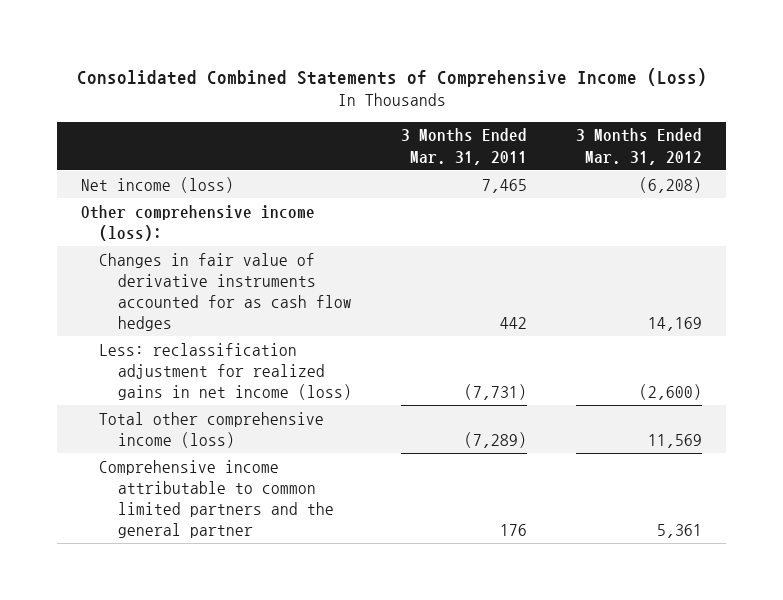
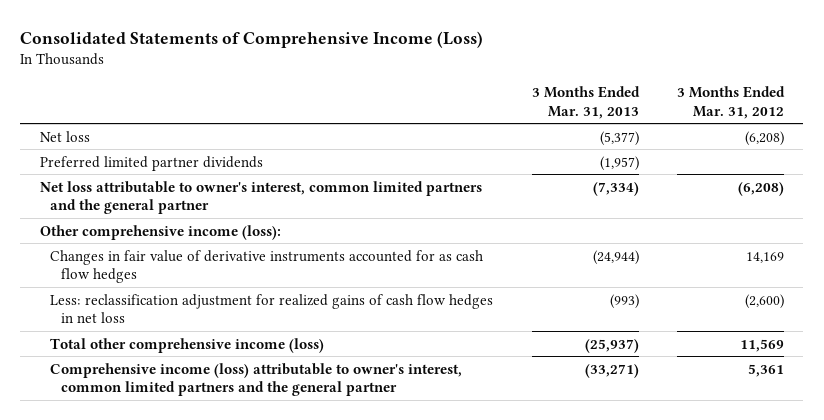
- Consolidated Combined Statements of Comprehensive Income (Loss)
+ Consolidated Statements of Comprehensive Income (Loss)
- | 3 Months Ended Mar. 31, 2011 | 3 Months Ended Mar. 31, 2012
+ | 3 Months Ended Mar. 31, 2013 | 3 Months Ended Mar. 31, 2012
- Net income (loss) | 7,465 | (6,208)
+ Net loss | (5,377) | (6,208)
+ Preferred limited partner dividends | (1,957) |
+ Net loss attributable to owner's interest, common limited partners and the general partner | (7,334) | (6,208)
- Less: reclassification adjustment for realized gains in net income (loss) | (7,731) | (2,600)
+ Less: reclassification adjustment for realized gains of cash flow hedges in net loss | (993) | (2,600)
- Comprehensive income attributable to common limited partners and the general partner | 176 | 5,361
+ Comprehensive income (loss) attributable to owner's interest, common limited partners and the general partner | (33,271) | 5,361

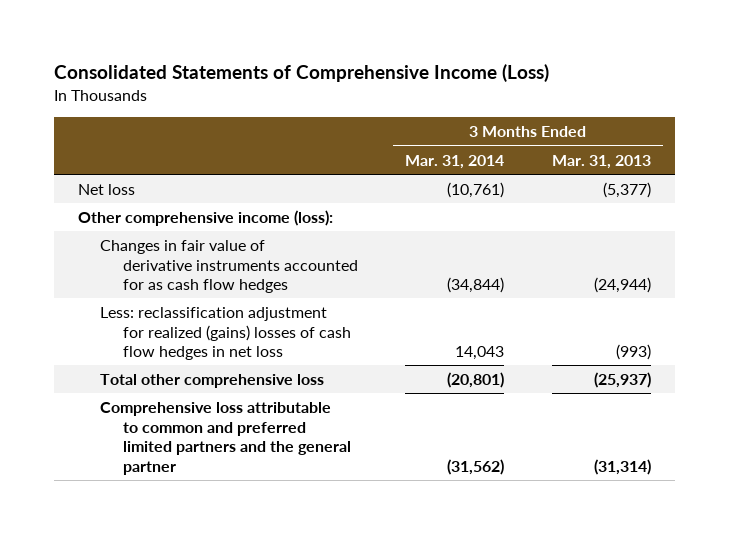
- | 3 Months Ended Mar. 31, 2013 | 3 Months Ended Mar. 31, 2012
+ | 3 Months Ended Mar. 31, 2014 | 3 Months Ended Mar. 31, 2013
- Preferred limited partner dividends | (1,957) |
- Net loss attributable to owner's interest, common limited partners and the general partner | (7,334) | (6,208)
- Less: reclassification adjustment for realized gains of cash flow hedges in net loss | (993) | (2,600)
- Total other comprehensive income (loss) | (25,937) | 11,569
- Comprehensive income (loss) attributable to owner's interest, common limited partners and the general partner | (33,271) | 5,361
+ Less: reclassification adjustment for realized (gains) losses of cash flow hedges in net loss | 14,043 | (993)
+ Total other comprehensive loss | (20,801) | (25,937)
+ Comprehensive loss attributable to common and preferred limited partners and the general partner | (31,562) | (31,314)

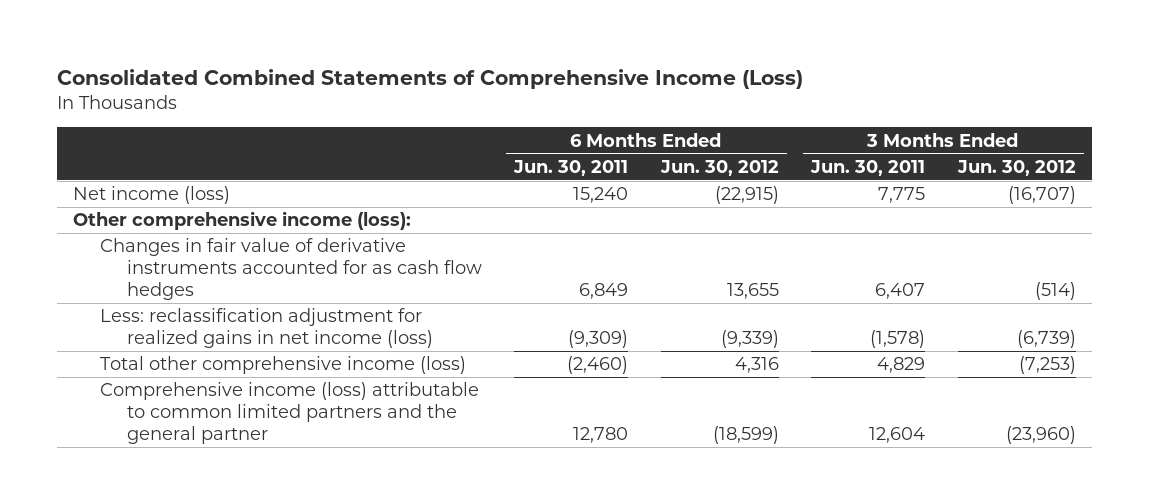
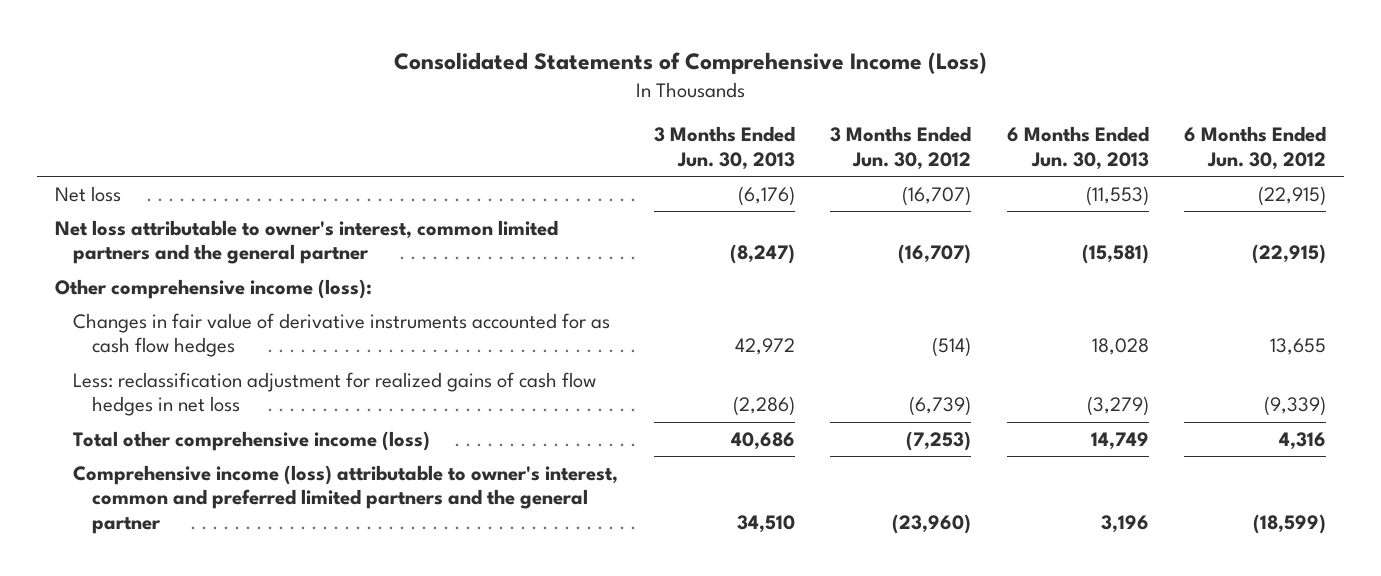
- Consolidated Combined Statements of Comprehensive Income (Loss)
+ Consolidated Statements of Comprehensive Income (Loss)
- | 6 Months Ended Jun. 30, 2011 | 6 Months Ended Jun. 30, 2012 | 3 Months Ended Jun. 30, 2011 | 3 Months Ended Jun. 30, 2012
+ | 3 Months Ended Jun. 30, 2013 | 3 Months Ended Jun. 30, 2012 | 6 Months Ended Jun. 30, 2013 | 6 Months Ended Jun. 30, 2012
- Net income (loss) | 15,240 | (22,915) | 7,775 | (16,707)
+ Net loss | (6,176) | (16,707) | (11,553) | (22,915)
+ Net loss attributable to owner's interest, common limited partners and the general partner | (8,247) | (16,707) | (15,581) | (22,915)
- Less: reclassification adjustment for realized gains in net income (loss) | (9,309) | (9,339) | (1,578) | (6,739)
+ Less: reclassification adjustment for realized gains of cash flow hedges in net loss | (2,286) | (6,739) | (3,279) | (9,339)
- Comprehensive income (loss) attributable to common limited partners and the general partner | 12,780 | (18,599) | 12,604 | (23,960)
+ Comprehensive income (loss) attributable to owner's interest, common and preferred limited partners and the general partner | 34,510 | (23,960) | 3,196 | (18,599)

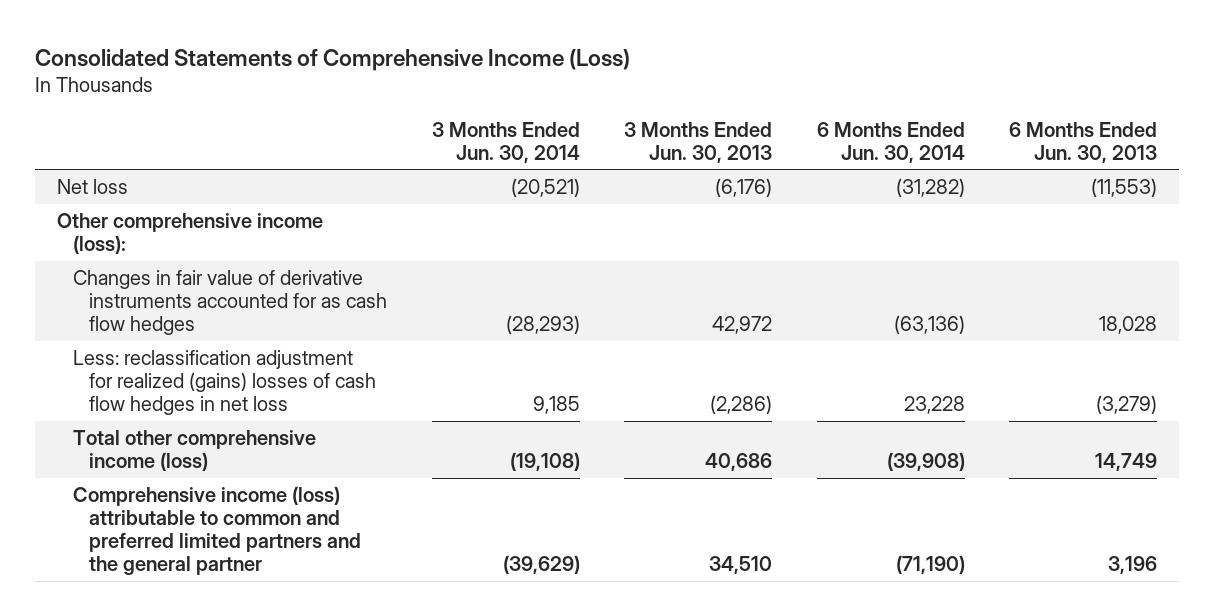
- | 3 Months Ended Jun. 30, 2013 | 3 Months Ended Jun. 30, 2012 | 6 Months Ended Jun. 30, 2013 | 6 Months Ended Jun. 30, 2012
+ | 3 Months Ended Jun. 30, 2014 | 3 Months Ended Jun. 30, 2013 | 6 Months Ended Jun. 30, 2014 | 6 Months Ended Jun. 30, 2013
- Net loss attributable to owner's interest, common limited partners and the general partner | (8,247) | (16,707) | (15,581) | (22,915)
- Less: reclassification adjustment for realized gains of cash flow hedges in net loss | (2,286) | (6,739) | (3,279) | (9,339)
+ Less: reclassification adjustment for realized (gains) losses of cash flow hedges in net loss | 9,185 | (2,286) | 23,228 | (3,279)
- Comprehensive income (loss) attributable to owner's interest, common and preferred limited partners and the general partner | 34,510 | (23,960) | 3,196 | (18,599)
+ Comprehensive income (loss) attributable to common and preferred limited partners and the general partner | (39,629) | 34,510 | (71,190) | 3,196

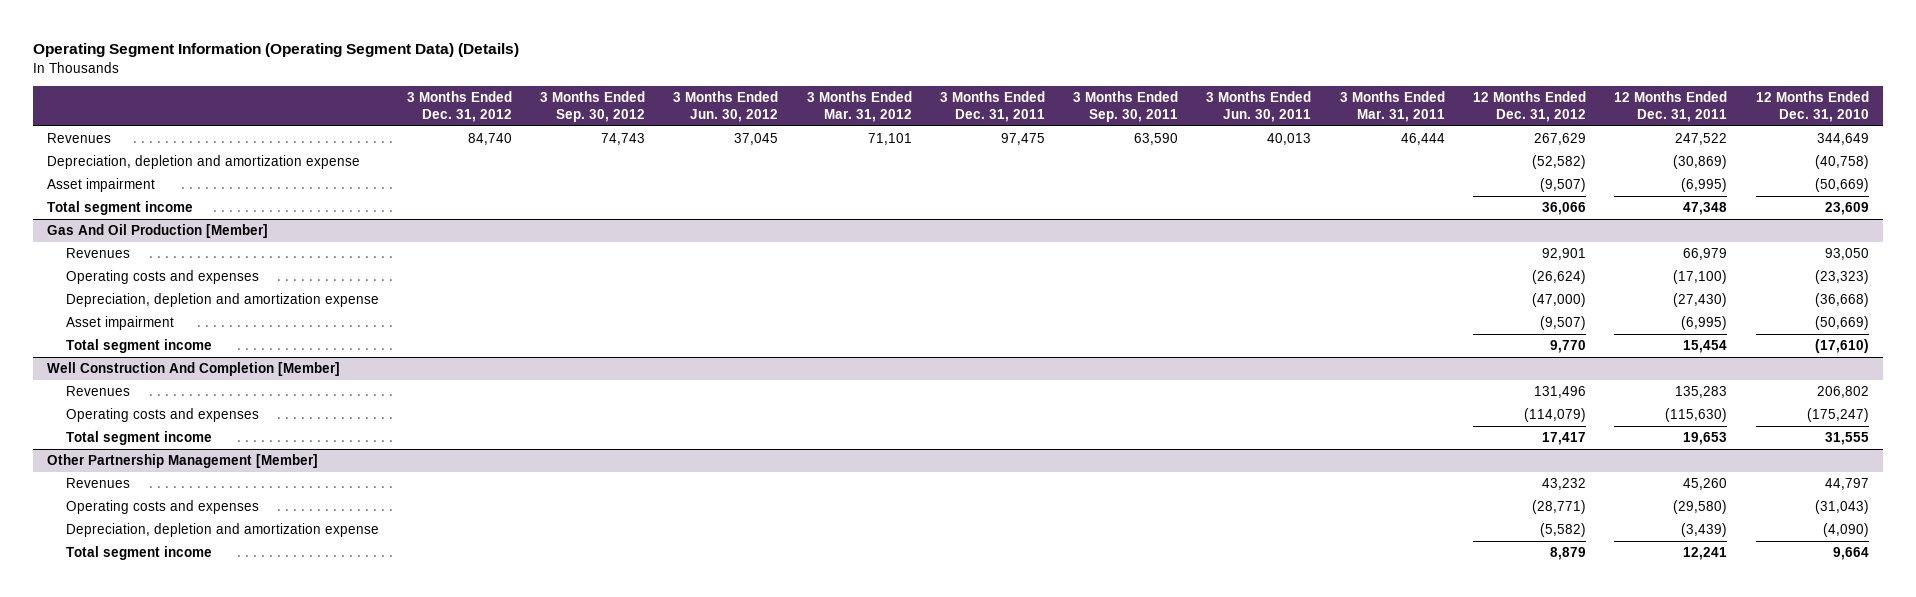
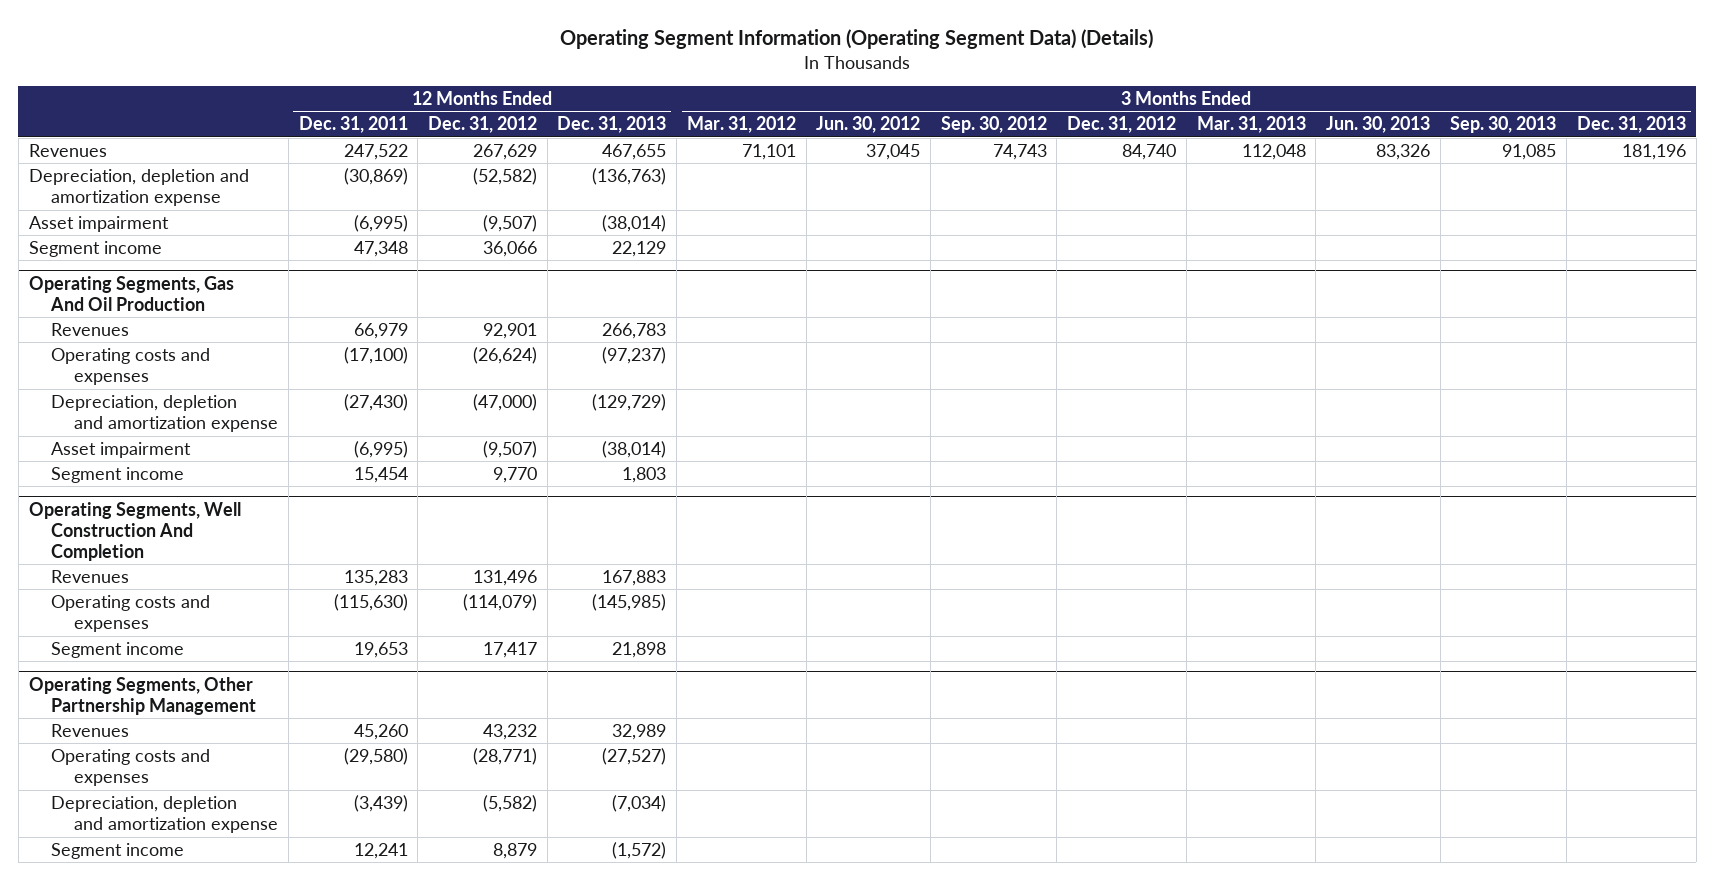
- | 3 Months Ended Dec. 31, 2012 | 3 Months Ended Sep. 30, 2012 | 3 Months Ended Jun. 30, 2012 | 3 Months Ended Mar. 31, 2012 | 3 Months Ended Dec. 31, 2011 | 3 Months Ended Sep. 30, 2011 | 3 Months Ended Jun. 30, 2011 | 3 Months Ended Mar. 31, 2011 | 12 Months Ended Dec. 31, 2012 | 12 Months Ended Dec. 31, 2011 | 12 Months Ended Dec. 31, 2010
+ | 12 Months Ended Dec. 31, 2011 | 12 Months Ended Dec. 31, 2012 | 12 Months Ended Dec. 31, 2013 | 3 Months Ended Mar. 31, 2012 | 3 Months Ended Jun. 30, 2012 | 3 Months Ended Sep. 30, 2012 | 3 Months Ended Dec. 31, 2012 | 3 Months Ended Mar. 31, 2013 | 3 Months Ended Jun. 30, 2013 | 3 Months Ended Sep. 30, 2013 | 3 Months Ended Dec. 31, 2013
- Total segment income | | | | | | | | | 36,066 | 47,348 | 23,609
- Gas And Oil Production [Member]
+ Segment income | 47,348 | 36,066 | 22,129 | | | | | | | |
+ Operating Segments, Gas And Oil Production
- Total segment income | | | | | | | | | 9,770 | 15,454 | (17,610)
- Well Construction And Completion [Member]
+ Segment income | 15,454 | 9,770 | 1,803 | | | | | | | |
+ Operating Segments, Well Construction And Completion
- Total segment income | | | | | | | | | 17,417 | 19,653 | 31,555
- Other Partnership Management [Member]
+ Segment income | 19,653 | 17,417 | 21,898 | | | | | | | |
+ Operating Segments, Other Partnership Management
- Total segment income | | | | | | | | | 8,879 | 12,241 | 9,664
+ Segment income | 12,241 | 8,879 | (1,572) | | | | | | | |

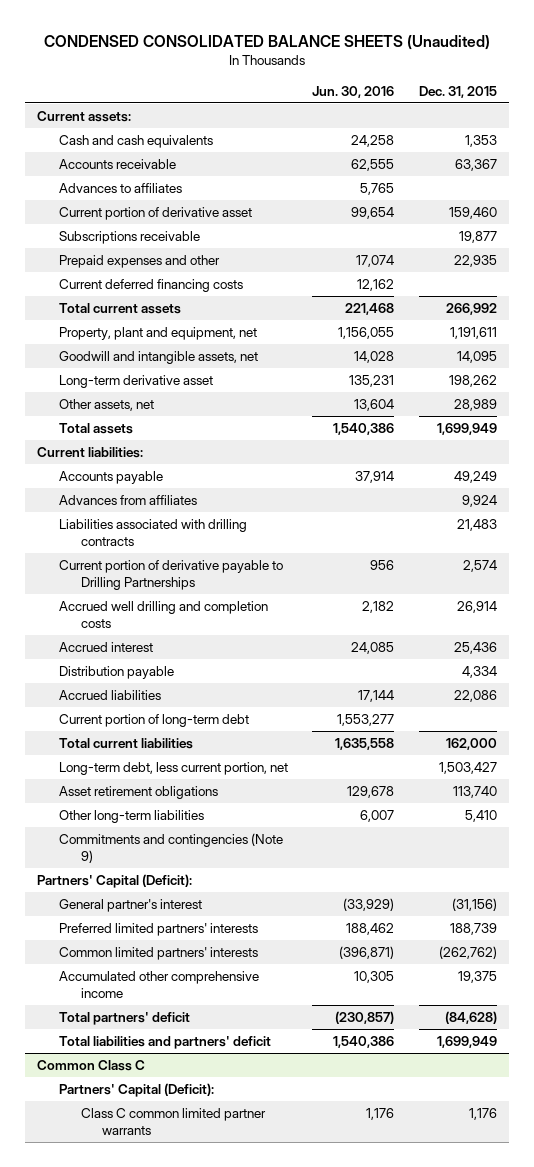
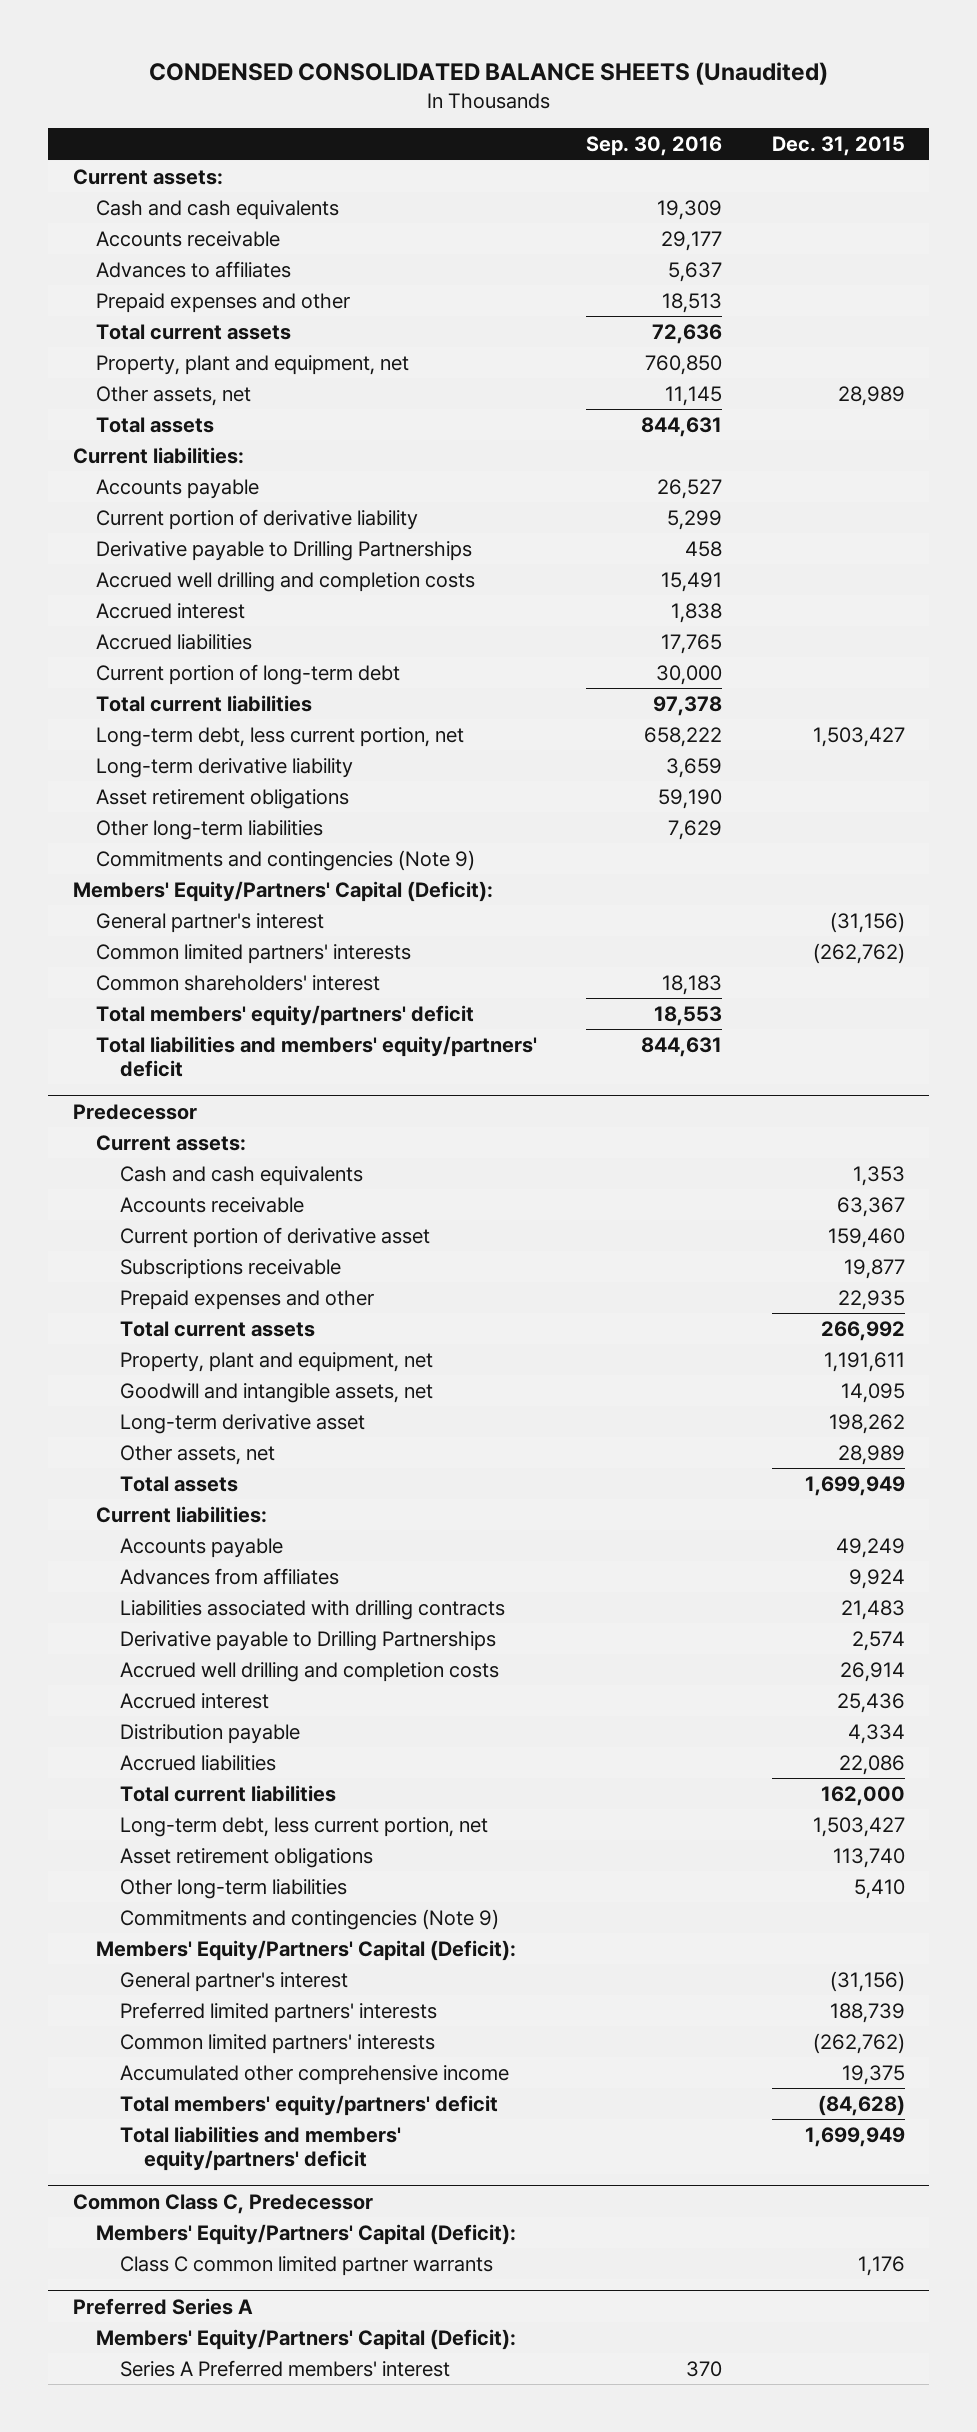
- | Jun. 30, 2016 | Dec. 31, 2015
+ | Sep. 30, 2016 | Dec. 31, 2015
+ Cash and cash equivalents | 19,309 |
+ Accounts receivable | 29,177 |
moved up: Advances to affiliates | 5,637 |
+ Prepaid expenses and other | 18,513 |
+ Total current assets | 72,636 |
+ Property, plant and equipment, net | 760,850 |
+ Other assets, net | 11,145 | 28,989
+ Total assets | 844,631 |
+ Current liabilities:
+ Accounts payable | 26,527 |
+ Current portion of derivative liability | 5,299 |
+ Derivative payable to Drilling Partnerships | 458 |
+ Accrued well drilling and completion costs | 15,491 |
+ Accrued interest | 1,838 |
+ Accrued liabilities | 17,765 |
moved up: Current portion of long-term debt | 30,000 |
+ Total current liabilities | 97,378 |
+ Long-term debt, less current portion, net | 658,222 | 1,503,427
+ Long-term derivative liability | 3,659 |
+ Asset retirement obligations | 59,190 |
+ Other long-term liabilities | 7,629 |
+ Commitments and contingencies (Note 9)
+ Members' Equity/Partners' Capital (Deficit):
+ General partner's interest | | (31,156)
+ Common limited partners' interests | | (262,762)
+ Common shareholders' interest | 18,183 |
+ Total members' equity/partners' deficit | 18,553 |
+ Total liabilities and members' equity/partners' deficit | 844,631 |
+ Predecessor
+ Current assets:
- Current deferred financing costs | 12,162 |
- Current portion of derivative payable to Drilling Partnerships | 956 | 2,574
+ Derivative payable to Drilling Partnerships | | 2,574
- Partners' Capital (Deficit):
+ Members' Equity/Partners' Capital (Deficit):
- Total partners' deficit | (230,857) | (84,628)
- Total liabilities and partners' deficit | 1,540,386 | 1,699,949
- Common Class C
- Partners' Capital (Deficit):
+ Total members' equity/partners' deficit | | (84,628)
+ Total liabilities and members' equity/partners' deficit | | 1,699,949
+ Common Class C, Predecessor
+ Members' Equity/Partners' Capital (Deficit):
+ Preferred Series A
+ Members' Equity/Partners' Capital (Deficit):
+ Series A Preferred members' interest | 370 |

